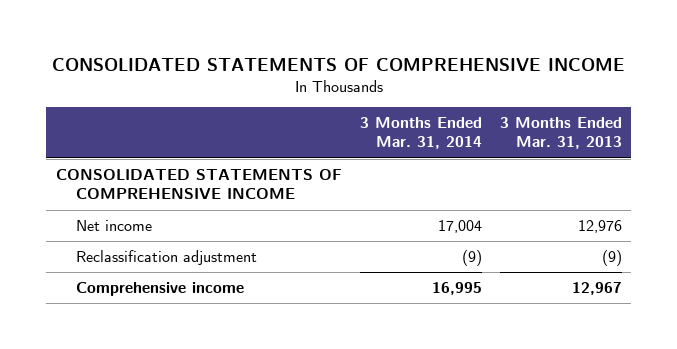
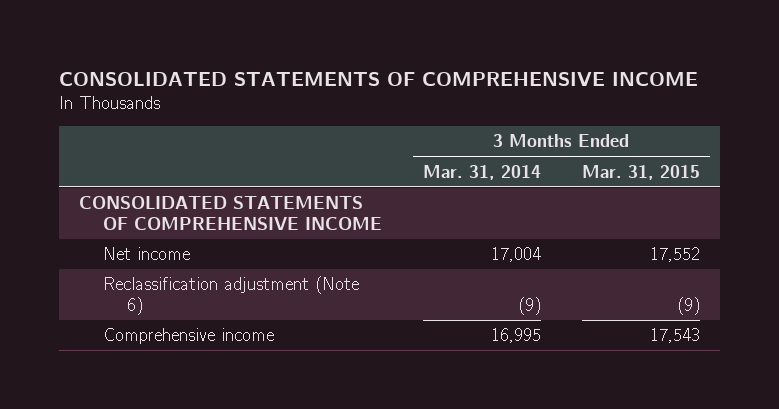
- | 3 Months Ended Mar. 31, 2014 | 3 Months Ended Mar. 31, 2013
+ | 3 Months Ended Mar. 31, 2014 | 3 Months Ended Mar. 31, 2015
- Reclassification adjustment | (9) | (9)
+ Reclassification adjustment (Note 6) | (9) | (9)

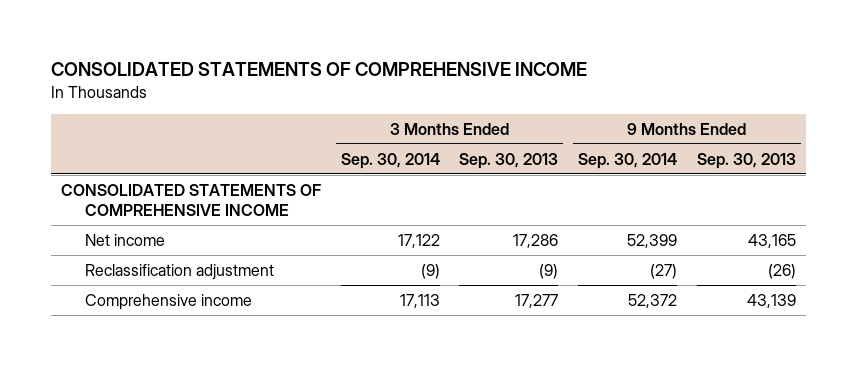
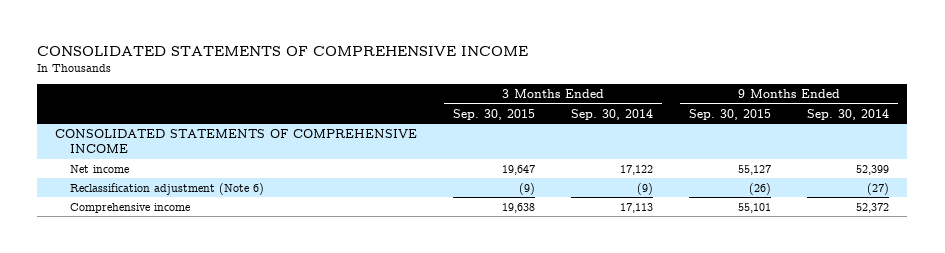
- | 3 Months Ended Sep. 30, 2014 | 3 Months Ended Sep. 30, 2013 | 9 Months Ended Sep. 30, 2014 | 9 Months Ended Sep. 30, 2013
+ | 3 Months Ended Sep. 30, 2015 | 3 Months Ended Sep. 30, 2014 | 9 Months Ended Sep. 30, 2015 | 9 Months Ended Sep. 30, 2014
- Reclassification adjustment | (9) | (9) | (27) | (26)
+ Reclassification adjustment (Note 6) | (9) | (9) | (26) | (27)

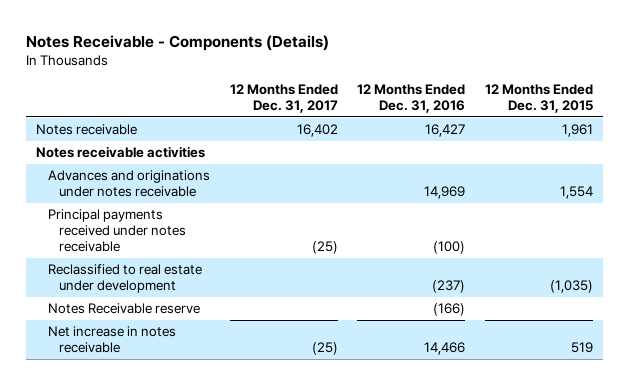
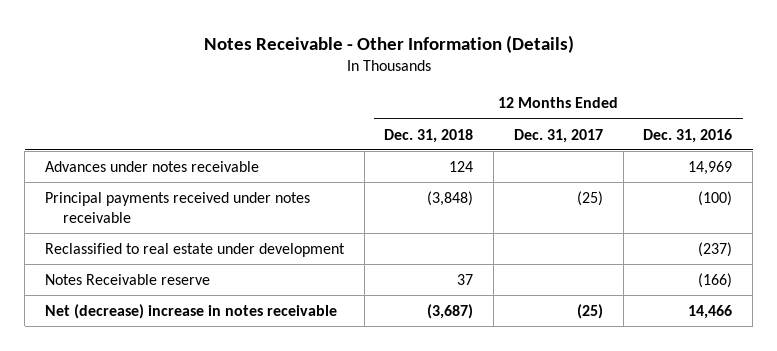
- Notes Receivable - Components (Details)
+ Notes Receivable - Other Information (Details)
- | 12 Months Ended Dec. 31, 2017 | 12 Months Ended Dec. 31, 2016 | 12 Months Ended Dec. 31, 2015
+ | 12 Months Ended Dec. 31, 2018 | 12 Months Ended Dec. 31, 2017 | 12 Months Ended Dec. 31, 2016
- Notes receivable | 16,402 | 16,427 | 1,961
- Notes receivable activities
- Advances and originations under notes receivable | | 14,969 | 1,554
+ Advances under notes receivable | 124 | | 14,969
- Net increase in notes receivable | (25) | 14,466 | 519
+ Net (decrease) increase in notes receivable | (3,687) | (25) | 14,466

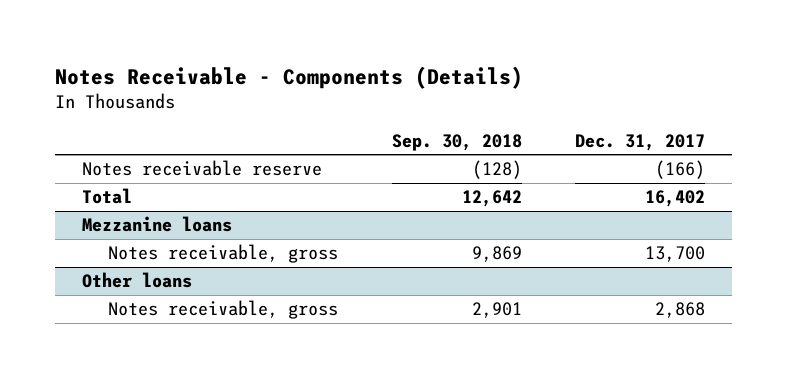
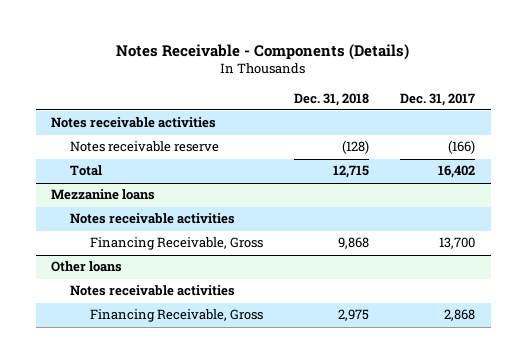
- | Sep. 30, 2018 | Dec. 31, 2017
+ | Dec. 31, 2018 | Dec. 31, 2017
+ Notes receivable activities
@ Mezzanine loans
- Notes receivable, gross | 9,869 | 13,700
+ Notes receivable activities
+ Financing Receivable, Gross | 9,868 | 13,700
@ Other loans
- Notes receivable, gross | 2,901 | 2,868
+ Notes receivable activities
+ Financing Receivable, Gross | 2,975 | 2,868

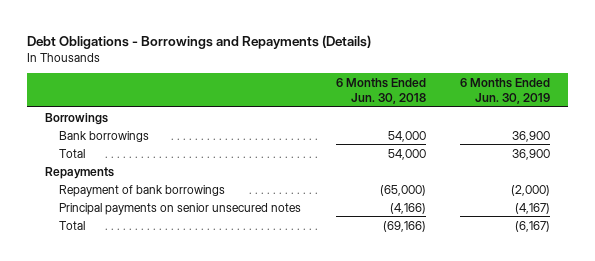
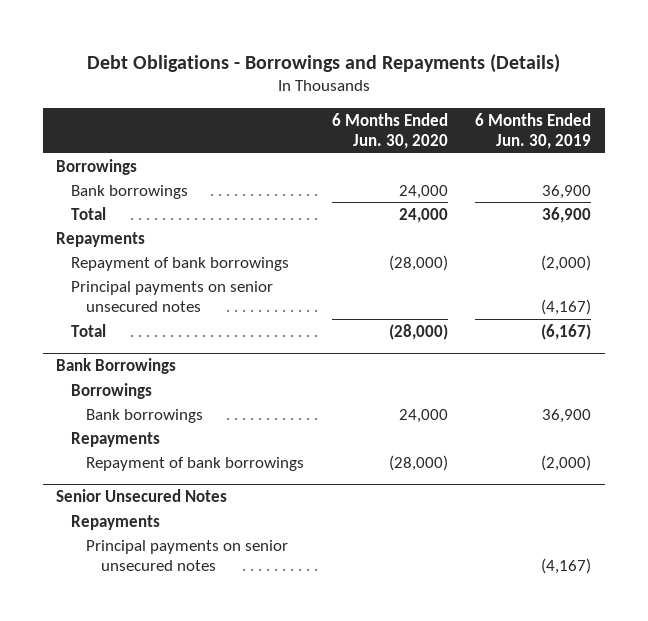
- | 6 Months Ended Jun. 30, 2018 | 6 Months Ended Jun. 30, 2019
+ | 6 Months Ended Jun. 30, 2020 | 6 Months Ended Jun. 30, 2019
+ Bank Borrowings
+ Borrowings
+ Bank borrowings | 24,000 | 36,900
+ Repayments
+ Repayment of bank borrowings | (28,000) | (2,000)
+ Senior Unsecured Notes
+ Repayments
+ Principal payments on senior unsecured notes | | (4,167)

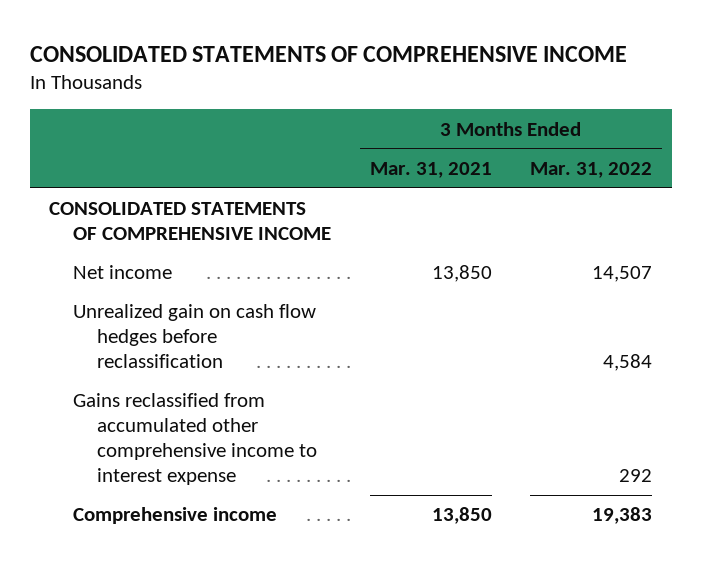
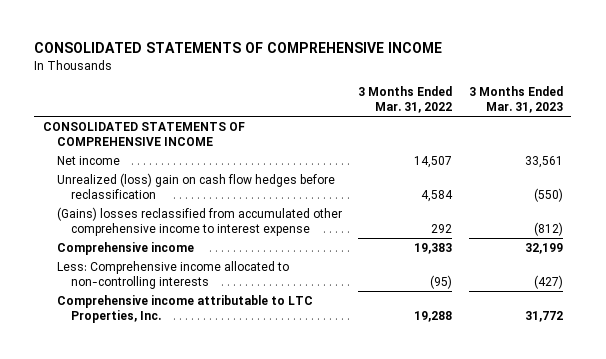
- | 3 Months Ended Mar. 31, 2021 | 3 Months Ended Mar. 31, 2022
+ | 3 Months Ended Mar. 31, 2022 | 3 Months Ended Mar. 31, 2023
- Unrealized gain on cash flow hedges before reclassification | | 4,584
- Gains reclassified from accumulated other comprehensive income to interest expense | | 292
+ Unrealized (loss) gain on cash flow hedges before reclassification | 4,584 | (550)
+ (Gains) losses reclassified from accumulated other comprehensive income to interest expense | 292 | (812)
+ Less: Comprehensive income allocated to non-controlling interests | (95) | (427)
+ Comprehensive income attributable to LTC Properties, Inc. | 19,288 | 31,772

